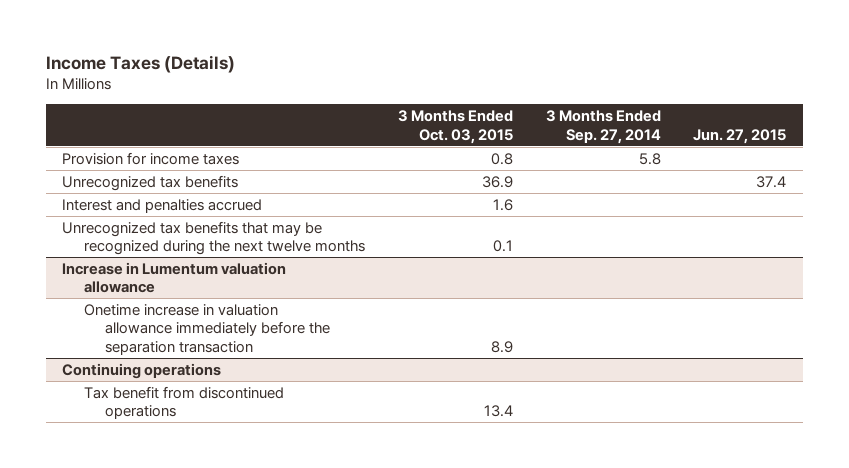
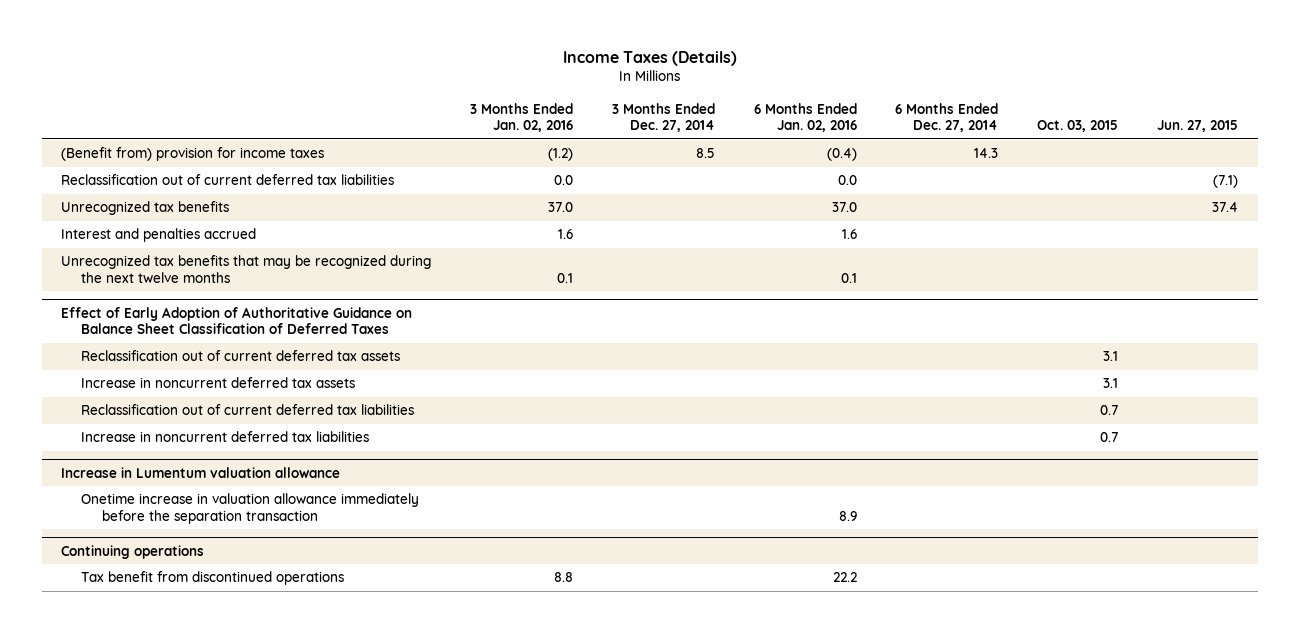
- | 3 Months Ended Oct. 03, 2015 | 3 Months Ended Sep. 27, 2014 | Jun. 27, 2015
+ | 3 Months Ended Jan. 02, 2016 | 3 Months Ended Dec. 27, 2014 | 6 Months Ended Jan. 02, 2016 | 6 Months Ended Dec. 27, 2014 | Oct. 03, 2015 | Jun. 27, 2015
- Provision for income taxes | 0.8 | 5.8 |
+ (Benefit from) provision for income taxes | (1.2) | 8.5 | (0.4) | 14.3 | |
+ Reclassification out of current deferred tax liabilities | 0.0 | | 0.0 | | | (7.1)
+ Effect of Early Adoption of Authoritative Guidance on Balance Sheet Classification of Deferred Taxes
+ Reclassification out of current deferred tax assets | | | | | 3.1 |
+ Increase in noncurrent deferred tax assets | | | | | 3.1 |
+ Reclassification out of current deferred tax liabilities | | | | | 0.7 |
+ Increase in noncurrent deferred tax liabilities | | | | | 0.7 |

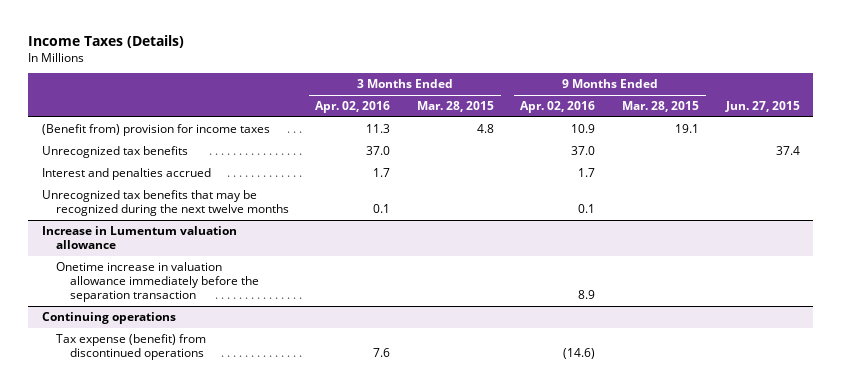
- | 3 Months Ended Jan. 02, 2016 | 3 Months Ended Dec. 27, 2014 | 6 Months Ended Jan. 02, 2016 | 6 Months Ended Dec. 27, 2014 | Oct. 03, 2015 | Jun. 27, 2015
+ | 3 Months Ended Apr. 02, 2016 | 3 Months Ended Mar. 28, 2015 | 9 Months Ended Apr. 02, 2016 | 9 Months Ended Mar. 28, 2015 | Jun. 27, 2015
- Reclassification out of current deferred tax liabilities | 0.0 | | 0.0 | | | (7.1)
- Effect of Early Adoption of Authoritative Guidance on Balance Sheet Classification of Deferred Taxes
- Reclassification out of current deferred tax assets | | | | | 3.1 |
- Increase in noncurrent deferred tax assets | | | | | 3.1 |
- Reclassification out of current deferred tax liabilities | | | | | 0.7 |
- Increase in noncurrent deferred tax liabilities | | | | | 0.7 |
@ Continuing operations
- Tax benefit from discontinued operations | 8.8 | | 22.2 | | |
+ Tax expense (benefit) from discontinued operations | 7.6 | | (14.6) | |

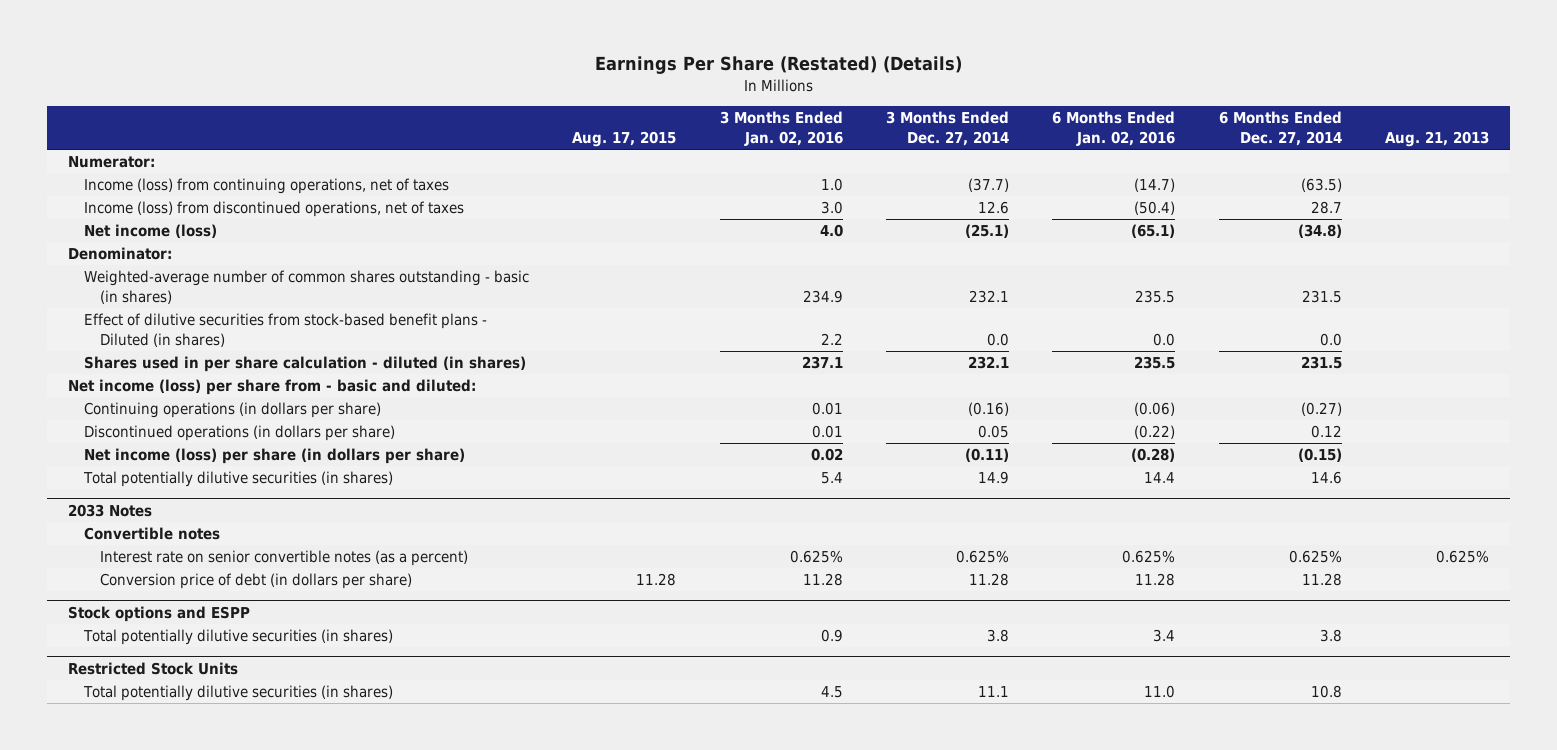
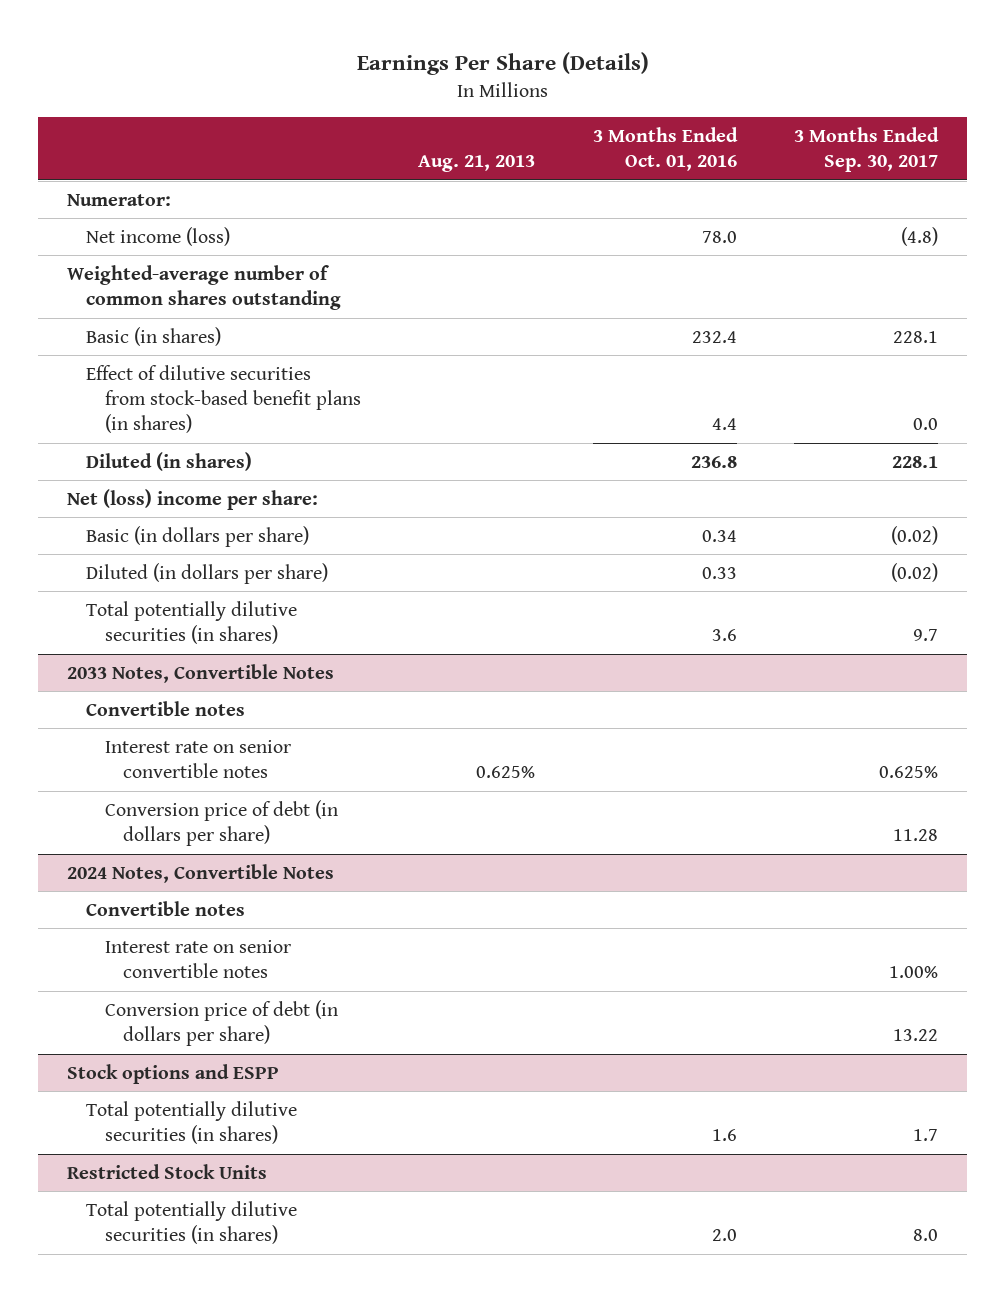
- Earnings Per Share (Restated) (Details)
+ Earnings Per Share (Details)
- | Aug. 17, 2015 | 3 Months Ended Jan. 02, 2016 | 3 Months Ended Dec. 27, 2014 | 6 Months Ended Jan. 02, 2016 | 6 Months Ended Dec. 27, 2014 | Aug. 21, 2013
+ | Aug. 21, 2013 | 3 Months Ended Oct. 01, 2016 | 3 Months Ended Sep. 30, 2017
- Income (loss) from continuing operations, net of taxes | | 1.0 | (37.7) | (14.7) | (63.5) |
- Income (loss) from discontinued operations, net of taxes | | 3.0 | 12.6 | (50.4) | 28.7 |
- Denominator:
- Weighted-average number of common shares outstanding - basic (in shares) | | 234.9 | 232.1 | 235.5 | 231.5 |
- Effect of dilutive securities from stock-based benefit plans - Diluted (in shares) | | 2.2 | 0.0 | 0.0 | 0.0 |
- Shares used in per share calculation - diluted (in shares) | | 237.1 | 232.1 | 235.5 | 231.5 |
- Net income (loss) per share from - basic and diluted:
- Continuing operations (in dollars per share) | | 0.01 | (0.16) | (0.06) | (0.27) |
- Discontinued operations (in dollars per share) | | 0.01 | 0.05 | (0.22) | 0.12 |
- Net income (loss) per share (in dollars per share) | | 0.02 | (0.11) | (0.28) | (0.15) |
+ Weighted-average number of common shares outstanding
+ Basic (in shares) | | 232.4 | 228.1
+ Effect of dilutive securities from stock-based benefit plans (in shares) | | 4.4 | 0.0
+ Diluted (in shares) | | 236.8 | 228.1
+ Net (loss) income per share:
+ Basic (in dollars per share) | | 0.34 | (0.02)
+ Diluted (in dollars per share) | | 0.33 | (0.02)
- 2033 Notes
+ 2033 Notes, Convertible Notes
- Interest rate on senior convertible notes (as a percent) | | 0.625% | 0.625% | 0.625% | 0.625% | 0.625%
+ Interest rate on senior convertible notes | 0.625% | | 0.625%
+ 2024 Notes, Convertible Notes
+ Convertible notes
+ Interest rate on senior convertible notes | | | 1.00%
+ Conversion price of debt (in dollars per share) | | | 13.22

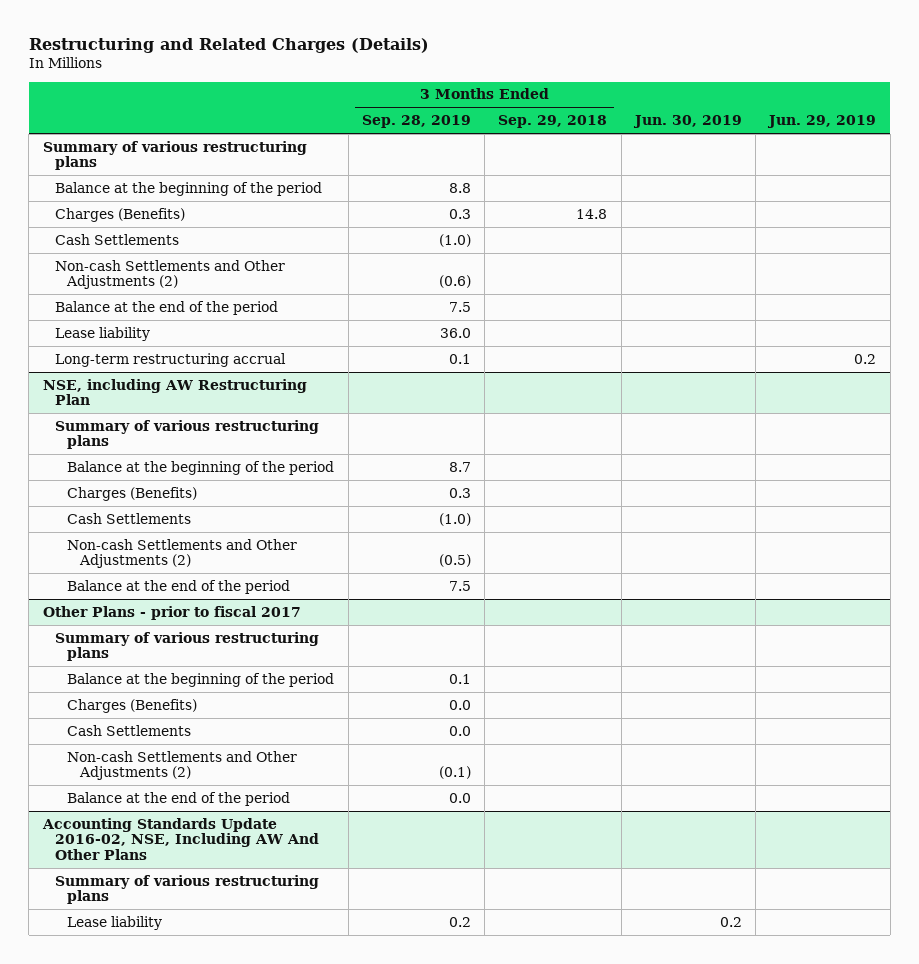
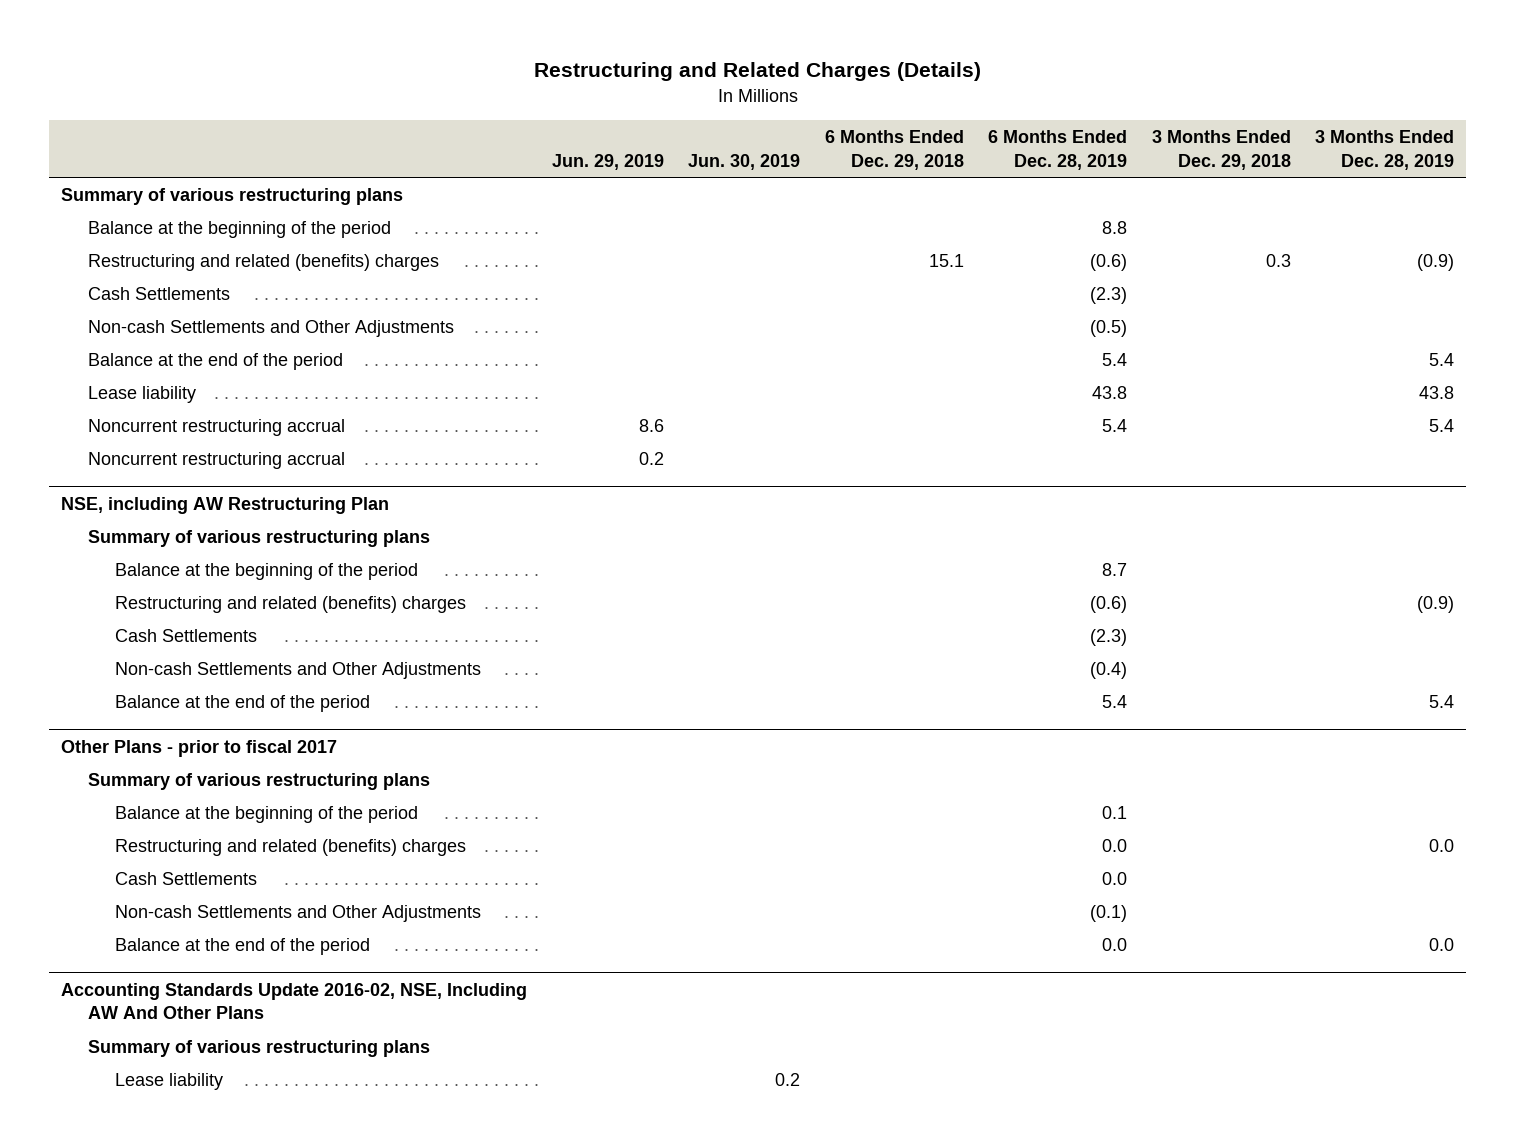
- | 3 Months Ended Sep. 28, 2019 | 3 Months Ended Sep. 29, 2018 | Jun. 30, 2019 | Jun. 29, 2019
+ | Jun. 29, 2019 | Jun. 30, 2019 | 6 Months Ended Dec. 29, 2018 | 6 Months Ended Dec. 28, 2019 | 3 Months Ended Dec. 29, 2018 | 3 Months Ended Dec. 28, 2019
- Charges (Benefits) | 0.3 | 14.8 | |
+ Restructuring and related (benefits) charges | | | 15.1 | (0.6) | 0.3 | (0.9)
- Non-cash Settlements and Other Adjustments (2) | (0.6) | | |
+ Non-cash Settlements and Other Adjustments | | | | (0.5) | |
- Long-term restructuring accrual | 0.1 | | | 0.2
+ Noncurrent restructuring accrual | 8.6 | | | 5.4 | | 5.4
+ Noncurrent restructuring accrual | 0.2 | | | | |
@ NSE, including AW Restructuring Plan
- Charges (Benefits) | 0.3 | | |
+ Restructuring and related (benefits) charges | | | | (0.6) | | (0.9)
- Non-cash Settlements and Other Adjustments (2) | (0.5) | | |
+ Non-cash Settlements and Other Adjustments | | | | (0.4) | |
@ Other Plans - prior to fiscal 2017
- Charges (Benefits) | 0.0 | | |
+ Restructuring and related (benefits) charges | | | | 0.0 | | 0.0
- Non-cash Settlements and Other Adjustments (2) | (0.1) | | |
+ Non-cash Settlements and Other Adjustments | | | | (0.1) | |

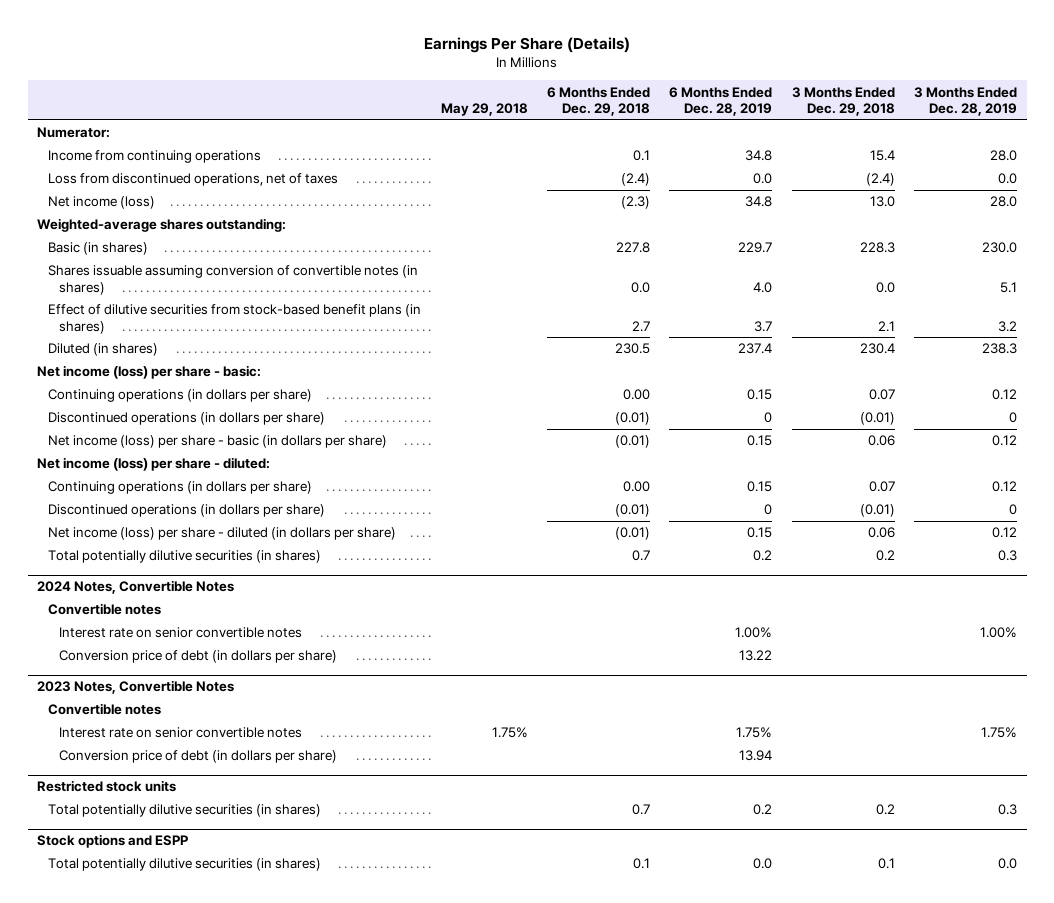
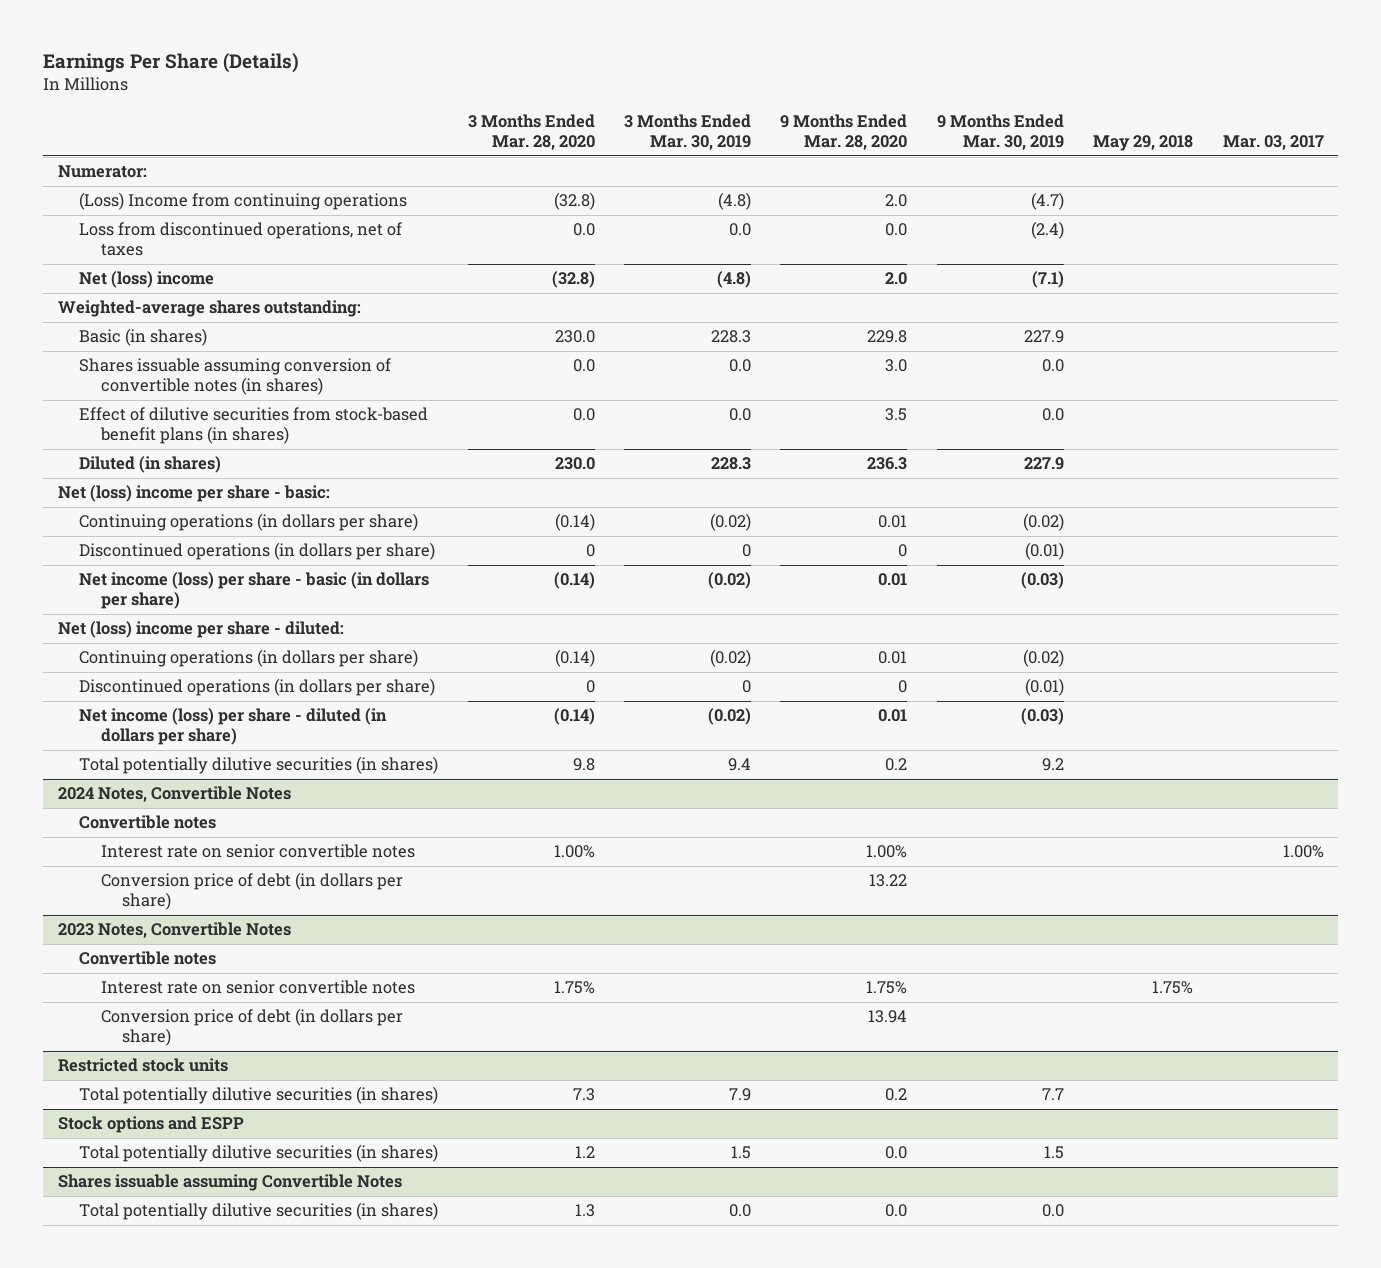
- | May 29, 2018 | 6 Months Ended Dec. 29, 2018 | 6 Months Ended Dec. 28, 2019 | 3 Months Ended Dec. 29, 2018 | 3 Months Ended Dec. 28, 2019
+ | 3 Months Ended Mar. 28, 2020 | 3 Months Ended Mar. 30, 2019 | 9 Months Ended Mar. 28, 2020 | 9 Months Ended Mar. 30, 2019 | May 29, 2018 | Mar. 03, 2017
- Income from continuing operations | | 0.1 | 34.8 | 15.4 | 28.0
+ (Loss) Income from continuing operations | (32.8) | (4.8) | 2.0 | (4.7) | |
- Net income (loss) | | (2.3) | 34.8 | 13.0 | 28.0
+ Net (loss) income | (32.8) | (4.8) | 2.0 | (7.1) | |
- Net income (loss) per share - basic:
+ Net (loss) income per share - basic:
- Net income (loss) per share - diluted:
+ Net (loss) income per share - diluted:
+ Shares issuable assuming Convertible Notes
+ Total potentially dilutive securities (in shares) | 1.3 | 0.0 | 0.0 | 0.0 | |

